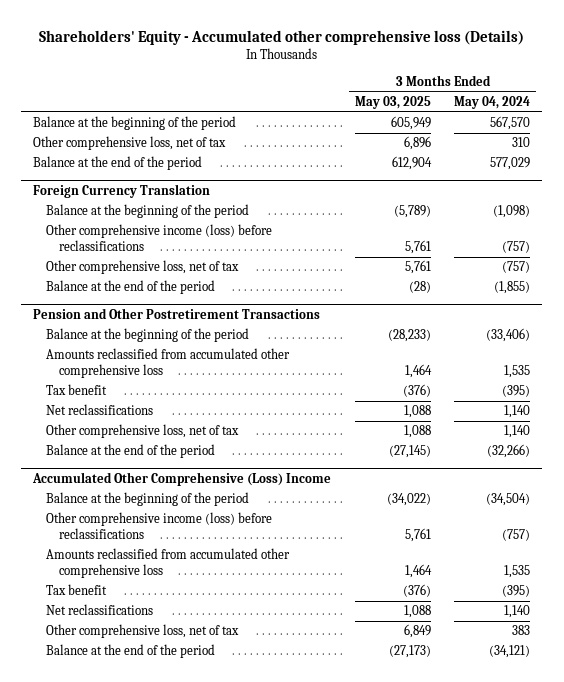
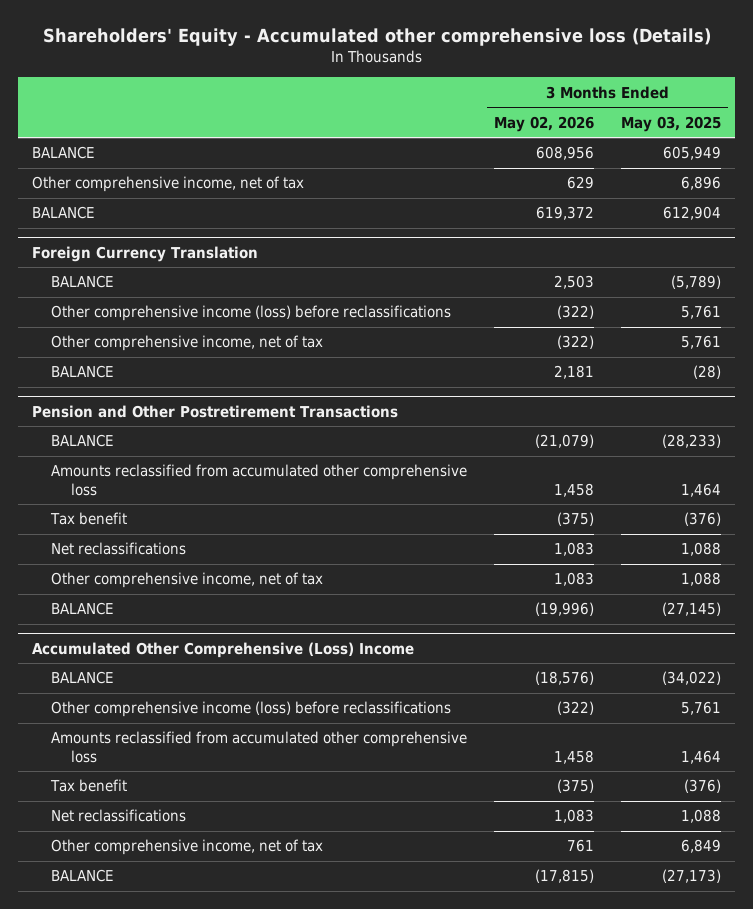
- | 3 Months Ended May 03, 2025 | 3 Months Ended May 04, 2024
+ | 3 Months Ended May 02, 2026 | 3 Months Ended May 03, 2025
- Balance at the beginning of the period | 605,949 | 567,570
- Other comprehensive loss, net of tax | 6,896 | 310
- Balance at the end of the period | 612,904 | 577,029
+ BALANCE | 608,956 | 605,949
+ Other comprehensive income, net of tax | 629 | 6,896
+ BALANCE | 619,372 | 612,904
@ Foreign Currency Translation
- Balance at the beginning of the period | (5,789) | (1,098)
+ BALANCE | 2,503 | (5,789)
- Other comprehensive loss, net of tax | 5,761 | (757)
- Balance at the end of the period | (28) | (1,855)
+ Other comprehensive income, net of tax | (322) | 5,761
+ BALANCE | 2,181 | (28)
@ Pension and Other Postretirement Transactions
- Balance at the beginning of the period | (28,233) | (33,406)
+ BALANCE | (21,079) | (28,233)
- Other comprehensive loss, net of tax | 1,088 | 1,140
- Balance at the end of the period | (27,145) | (32,266)
+ Other comprehensive income, net of tax | 1,083 | 1,088
+ BALANCE | (19,996) | (27,145)
@ Accumulated Other Comprehensive (Loss) Income
- Balance at the beginning of the period | (34,022) | (34,504)
+ BALANCE | (18,576) | (34,022)
- Other comprehensive loss, net of tax | 6,849 | 383
- Balance at the end of the period | (27,173) | (34,121)
+ Other comprehensive income, net of tax | 761 | 6,849
+ BALANCE | (17,815) | (27,173)

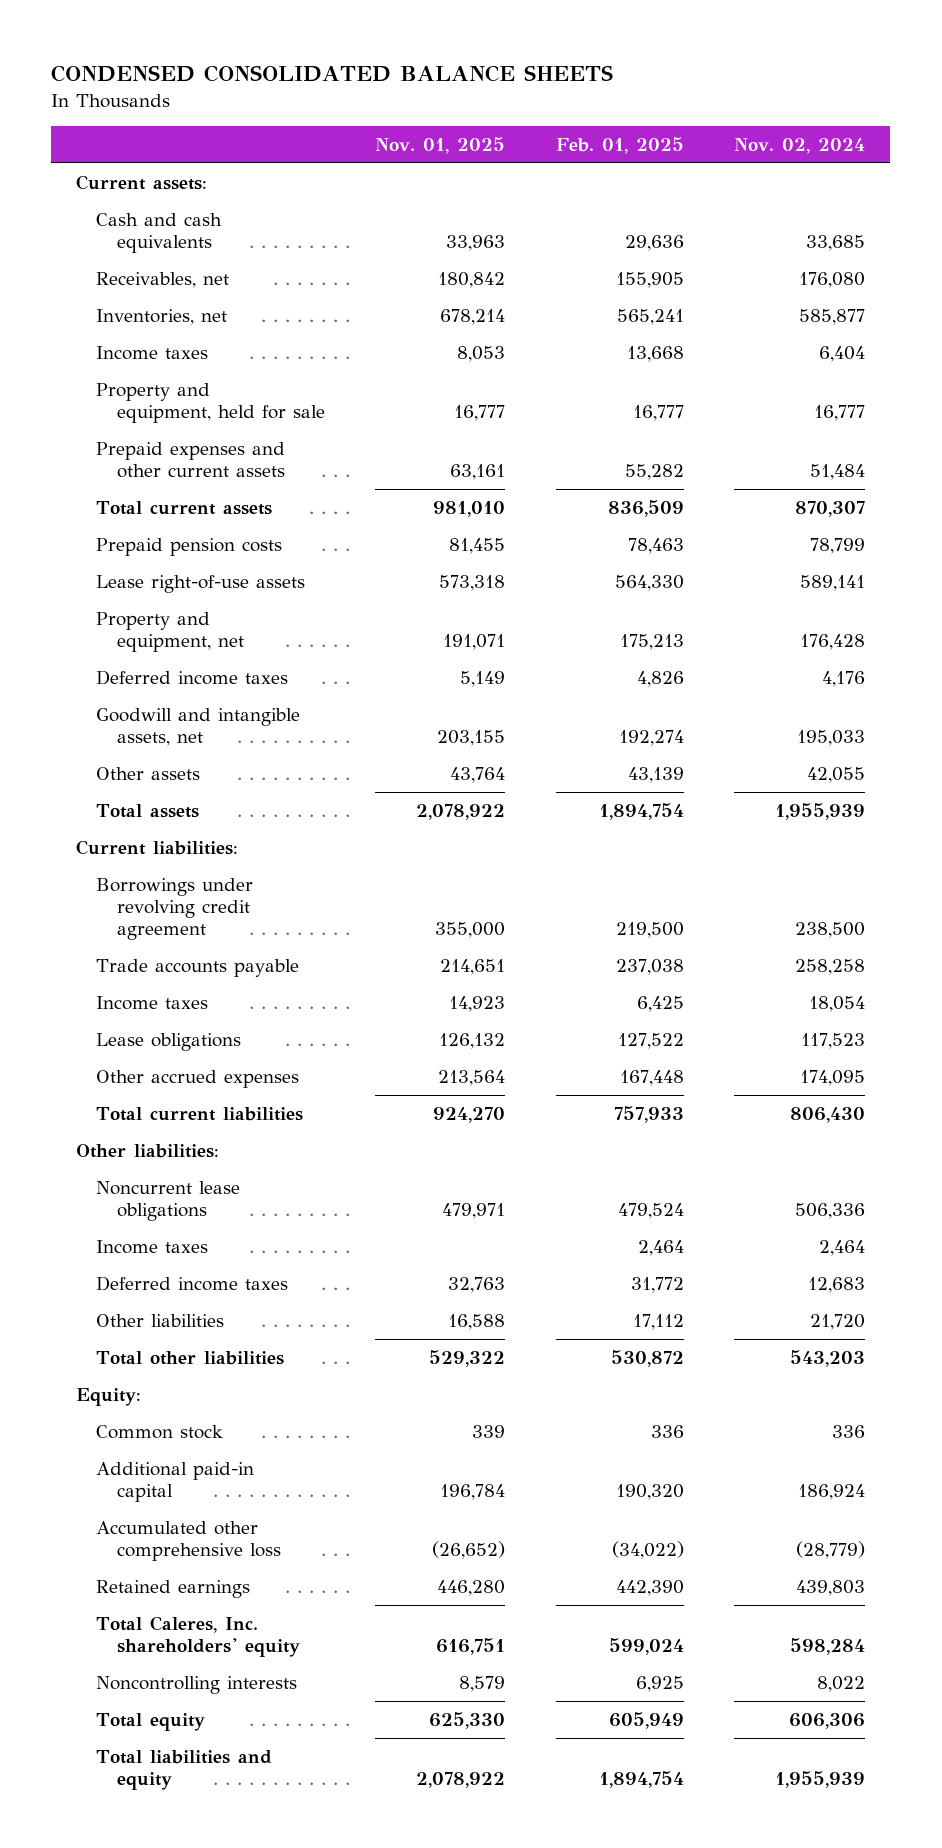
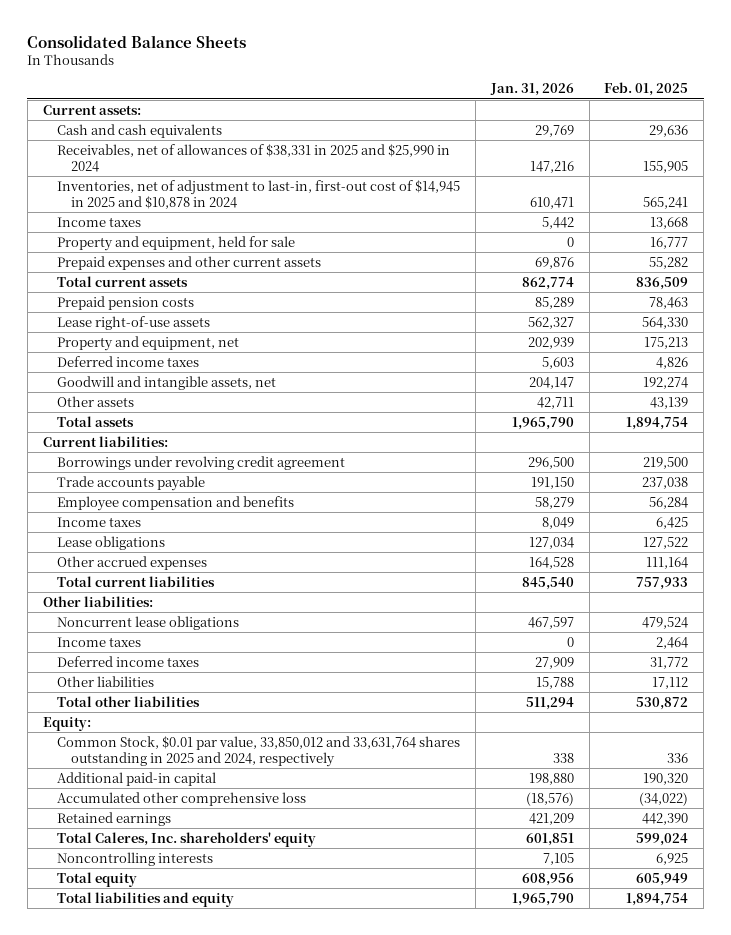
- CONDENSED CONSOLIDATED BALANCE SHEETS
+ Consolidated Balance Sheets
- | Nov. 01, 2025 | Feb. 01, 2025 | Nov. 02, 2024
+ | Jan. 31, 2026 | Feb. 01, 2025
- Receivables, net | 180,842 | 155,905 | 176,080
- Inventories, net | 678,214 | 565,241 | 585,877
+ Receivables, net of allowances of $38,331 in 2025 and $25,990 in 2024 | 147,216 | 155,905
+ Inventories, net of adjustment to last-in, first-out cost of $14,945 in 2025 and $10,878 in 2024 | 610,471 | 565,241
+ Employee compensation and benefits | 58,279 | 56,284
- Other accrued expenses | 213,564 | 167,448 | 174,095
+ Other accrued expenses | 164,528 | 111,164
- Common stock | 339 | 336 | 336
+ Common Stock, $0.01 par value, 33,850,012 and 33,631,764 shares outstanding in 2025 and 2024, respectively | 338 | 336

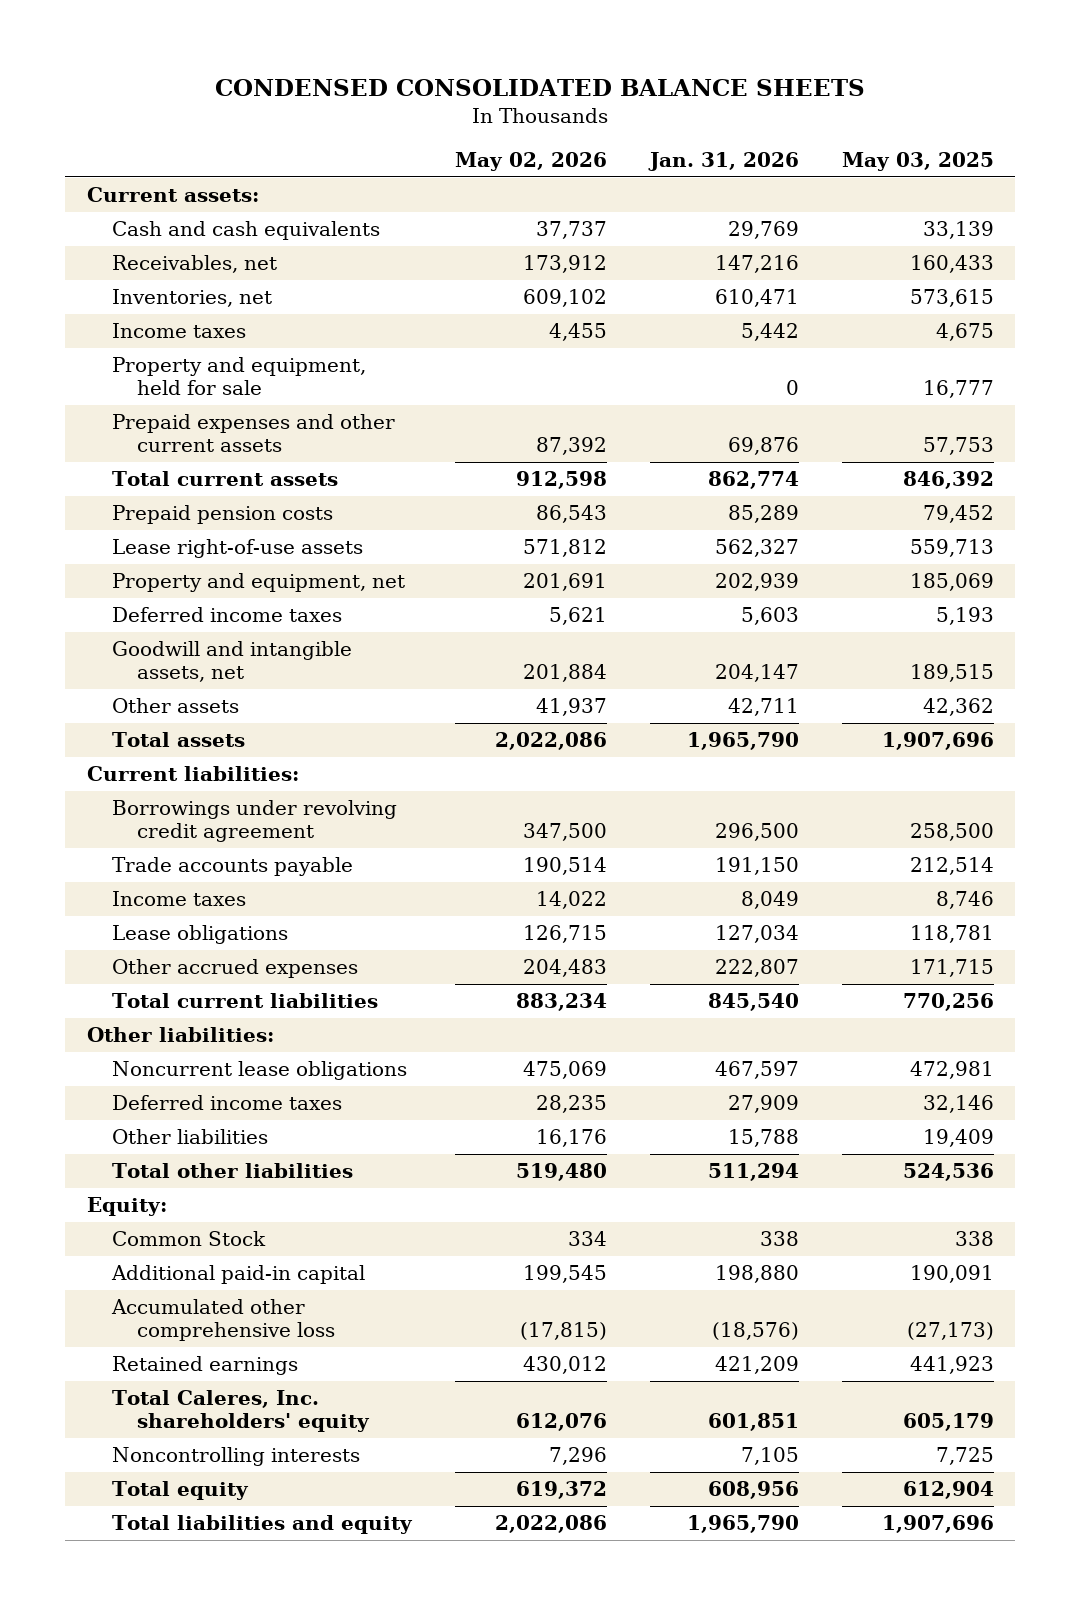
- Consolidated Balance Sheets
+ CONDENSED CONSOLIDATED BALANCE SHEETS
- | Jan. 31, 2026 | Feb. 01, 2025
+ | May 02, 2026 | Jan. 31, 2026 | May 03, 2025
- Receivables, net of allowances of $38,331 in 2025 and $25,990 in 2024 | 147,216 | 155,905
- Inventories, net of adjustment to last-in, first-out cost of $14,945 in 2025 and $10,878 in 2024 | 610,471 | 565,241
+ Receivables, net | 173,912 | 147,216 | 160,433
+ Inventories, net | 609,102 | 610,471 | 573,615
- Employee compensation and benefits | 58,279 | 56,284
- Other accrued expenses | 164,528 | 111,164
+ Other accrued expenses | 204,483 | 222,807 | 171,715
- Income taxes | 0 | 2,464
- Common Stock, $0.01 par value, 33,850,012 and 33,631,764 shares outstanding in 2025 and 2024, respectively | 338 | 336
+ Common Stock | 334 | 338 | 338

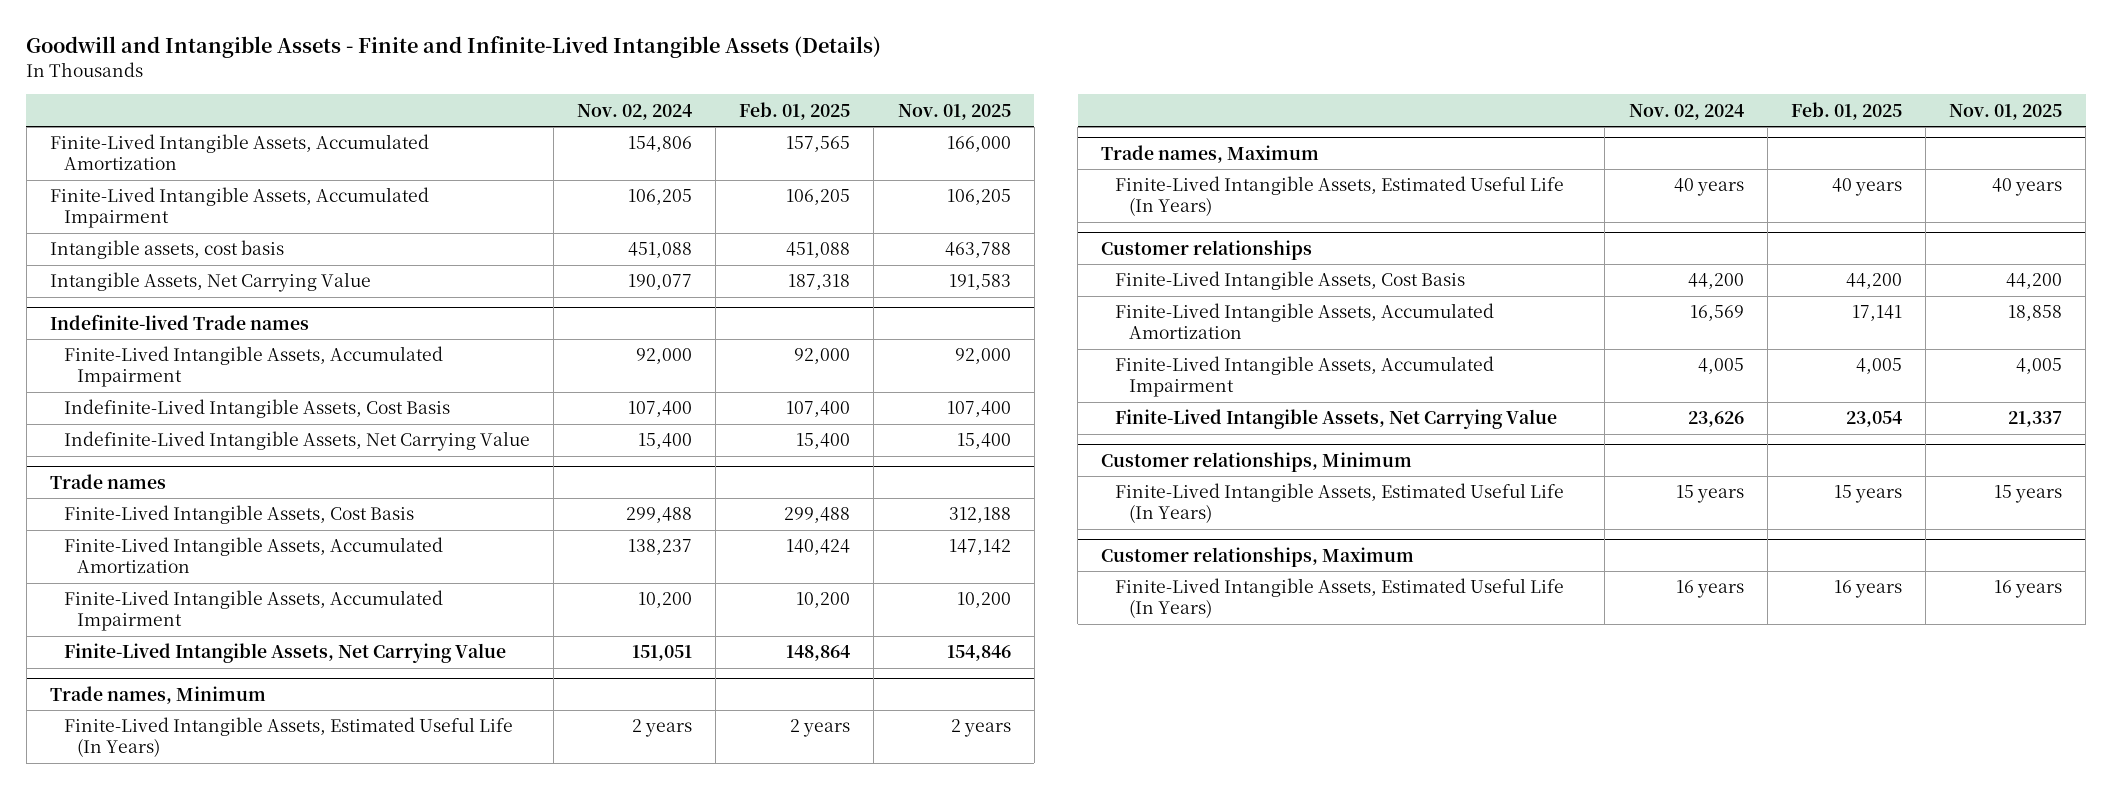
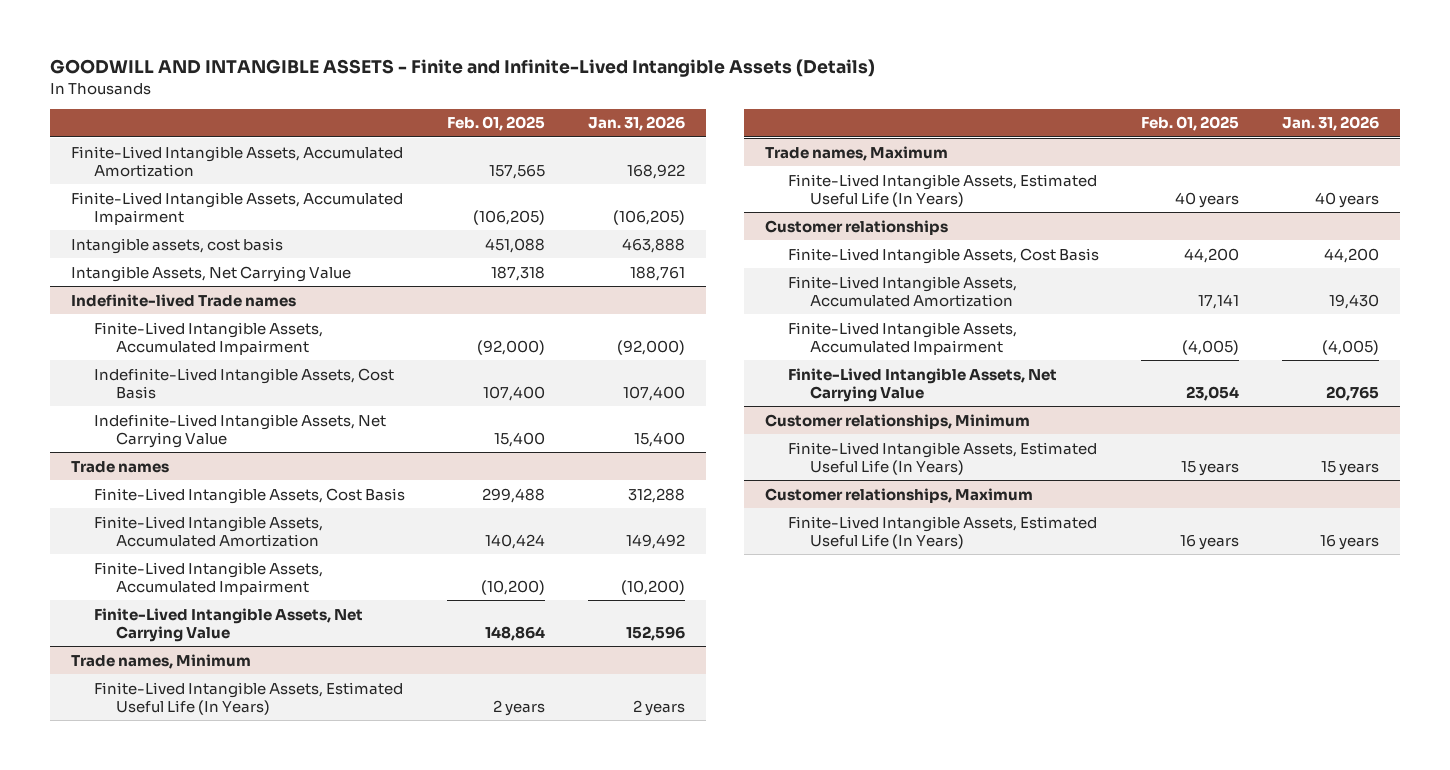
- Goodwill and Intangible Assets - Finite and Infinite-Lived Intangible Assets (Details)
+ GOODWILL AND INTANGIBLE ASSETS - Finite and Infinite-Lived Intangible Assets (Details)
- | Nov. 02, 2024 | Feb. 01, 2025 | Nov. 01, 2025
+ | Feb. 01, 2025 | Jan. 31, 2026
- Finite-Lived Intangible Assets, Accumulated Impairment | 106,205 | 106,205 | 106,205
+ Finite-Lived Intangible Assets, Accumulated Impairment | (106,205) | (106,205)
@ Indefinite-lived Trade names
- Finite-Lived Intangible Assets, Accumulated Impairment | 92,000 | 92,000 | 92,000
+ Finite-Lived Intangible Assets, Accumulated Impairment | (92,000) | (92,000)
@ Trade names
- Finite-Lived Intangible Assets, Accumulated Impairment | 10,200 | 10,200 | 10,200
+ Finite-Lived Intangible Assets, Accumulated Impairment | (10,200) | (10,200)
@ Customer relationships
- Finite-Lived Intangible Assets, Accumulated Impairment | 4,005 | 4,005 | 4,005
+ Finite-Lived Intangible Assets, Accumulated Impairment | (4,005) | (4,005)

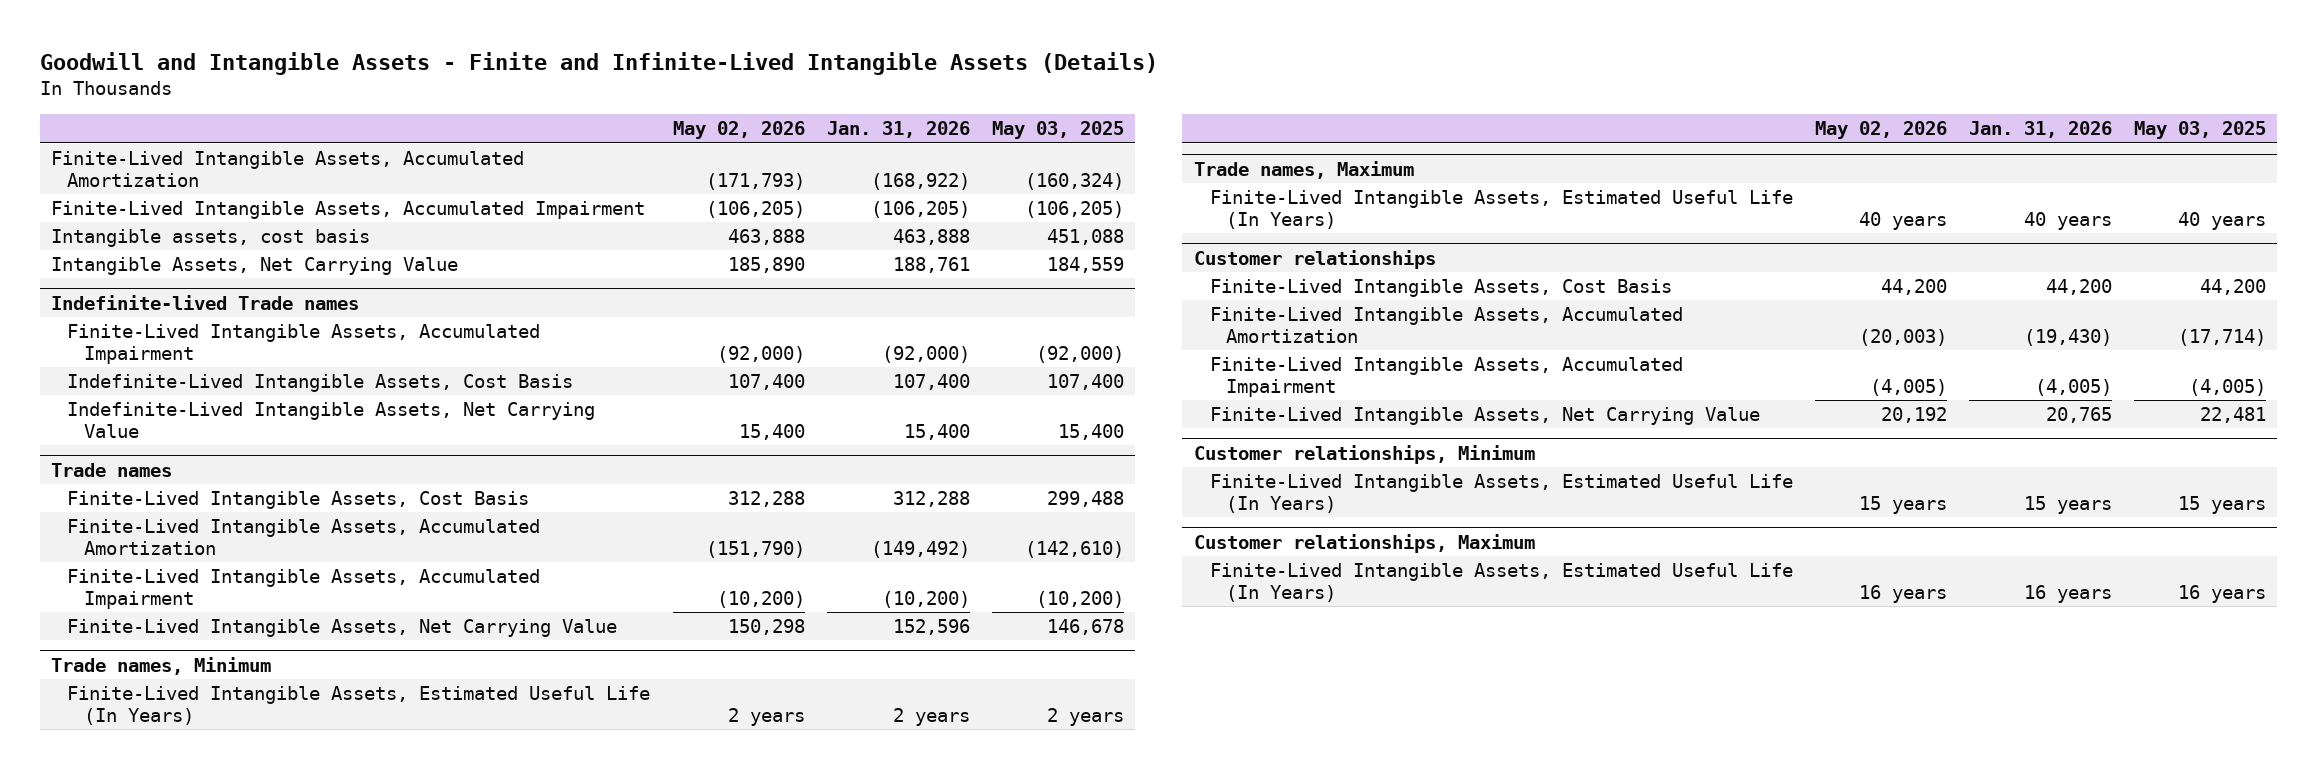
- GOODWILL AND INTANGIBLE ASSETS - Finite and Infinite-Lived Intangible Assets (Details)
+ Goodwill and Intangible Assets - Finite and Infinite-Lived Intangible Assets (Details)
- | Feb. 01, 2025 | Jan. 31, 2026
+ | May 02, 2026 | Jan. 31, 2026 | May 03, 2025
- Finite-Lived Intangible Assets, Accumulated Amortization | 157,565 | 168,922
+ Finite-Lived Intangible Assets, Accumulated Amortization | (171,793) | (168,922) | (160,324)
@ Trade names
- Finite-Lived Intangible Assets, Accumulated Amortization | 140,424 | 149,492
+ Finite-Lived Intangible Assets, Accumulated Amortization | (151,790) | (149,492) | (142,610)
@ Customer relationships
- Finite-Lived Intangible Assets, Accumulated Amortization | 17,141 | 19,430
+ Finite-Lived Intangible Assets, Accumulated Amortization | (20,003) | (19,430) | (17,714)

